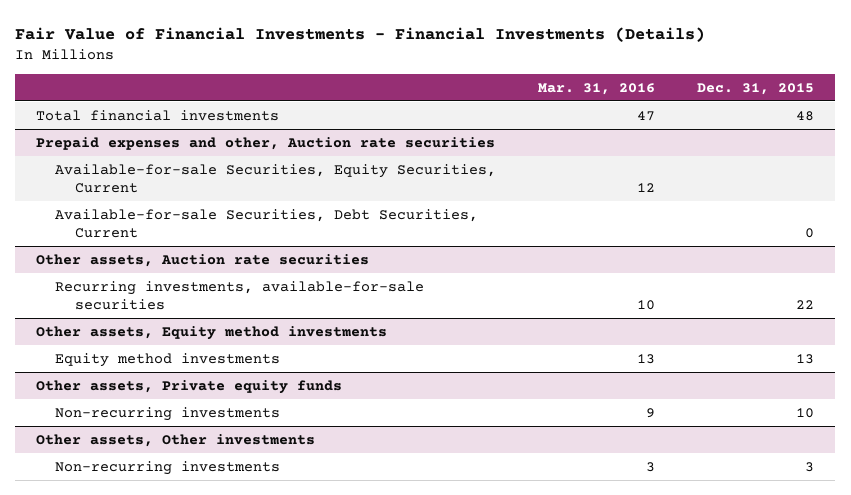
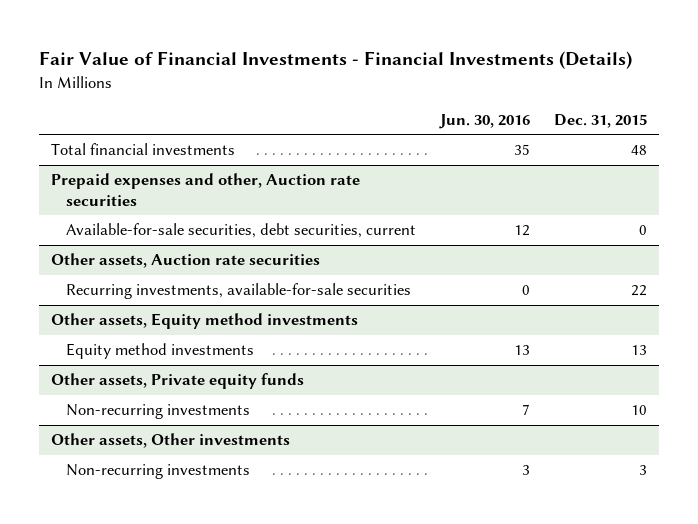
- | Mar. 31, 2016 | Dec. 31, 2015
+ | Jun. 30, 2016 | Dec. 31, 2015
@ Prepaid expenses and other, Auction rate securities
- Available-for-sale Securities, Equity Securities, Current | 12 |
- Available-for-sale Securities, Debt Securities, Current | | 0
+ Available-for-sale securities, debt securities, current | 12 | 0

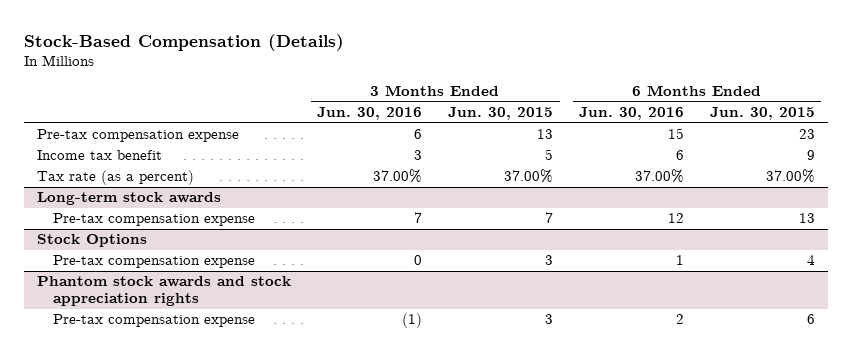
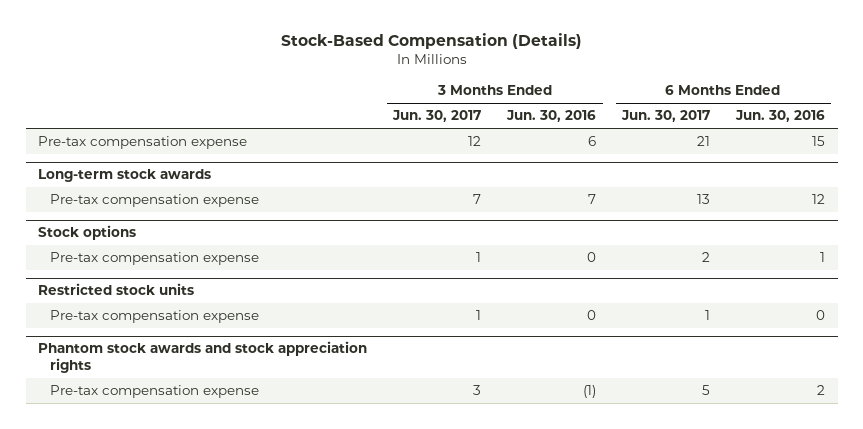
- | 3 Months Ended Jun. 30, 2016 | 3 Months Ended Jun. 30, 2015 | 6 Months Ended Jun. 30, 2016 | 6 Months Ended Jun. 30, 2015
+ | 3 Months Ended Jun. 30, 2017 | 3 Months Ended Jun. 30, 2016 | 6 Months Ended Jun. 30, 2017 | 6 Months Ended Jun. 30, 2016
- Income tax benefit | 3 | 5 | 6 | 9
- Tax rate (as a percent) | 37.00% | 37.00% | 37.00% | 37.00%
- Stock Options
+ Stock options
+ Restricted stock units
+ Pre-tax compensation expense | 1 | 0 | 1 | 0

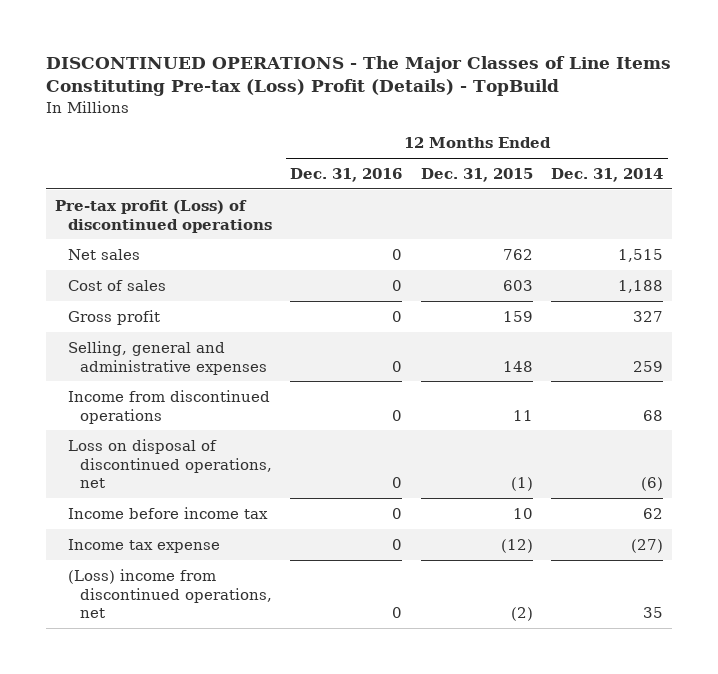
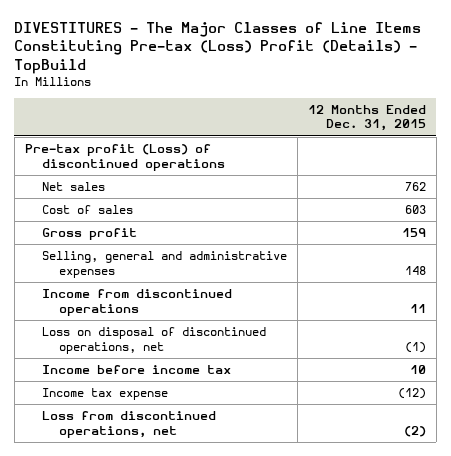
- DISCONTINUED OPERATIONS - The Major Classes of Line Items Constituting Pre-tax (Loss) Profit (Details) - TopBuild
+ DIVESTITURES - The Major Classes of Line Items Constituting Pre-tax (Loss) Profit (Details) - TopBuild
- | 12 Months Ended Dec. 31, 2016 | 12 Months Ended Dec. 31, 2015 | 12 Months Ended Dec. 31, 2014
+ | 12 Months Ended Dec. 31, 2015
- (Loss) income from discontinued operations, net | 0 | (2) | 35
+ Loss from discontinued operations, net | (2)

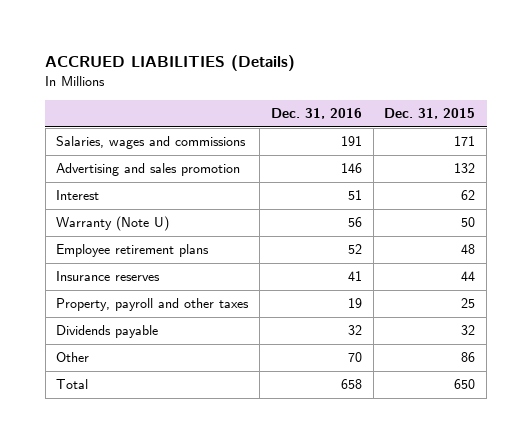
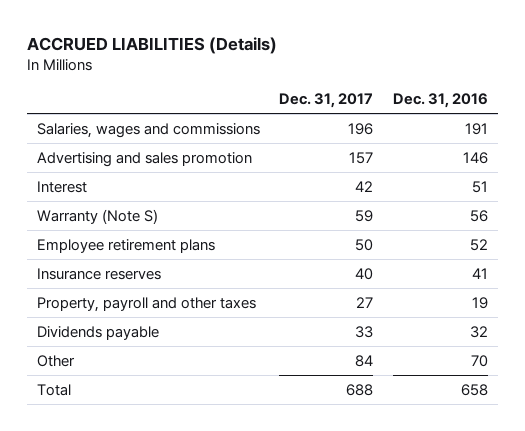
- | Dec. 31, 2016 | Dec. 31, 2015
+ | Dec. 31, 2017 | Dec. 31, 2016
- Warranty (Note U) | 56 | 50
+ Warranty (Note S) | 59 | 56

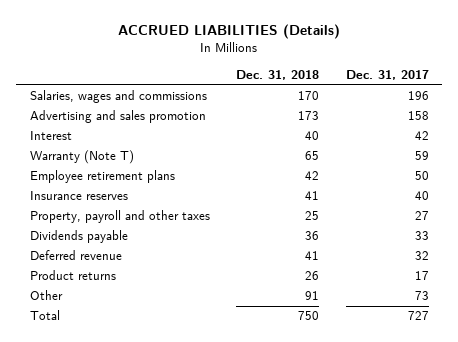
- | Dec. 31, 2017 | Dec. 31, 2016
+ | Dec. 31, 2018 | Dec. 31, 2017
- Advertising and sales promotion | 157 | 146
+ Advertising and sales promotion | 173 | 158
- Warranty (Note S) | 59 | 56
+ Warranty (Note T) | 65 | 59
- Other | 84 | 70
- Total | 688 | 658
+ Deferred revenue | 41 | 32
+ Product returns | 26 | 17
+ Other | 91 | 73
+ Total | 750 | 727

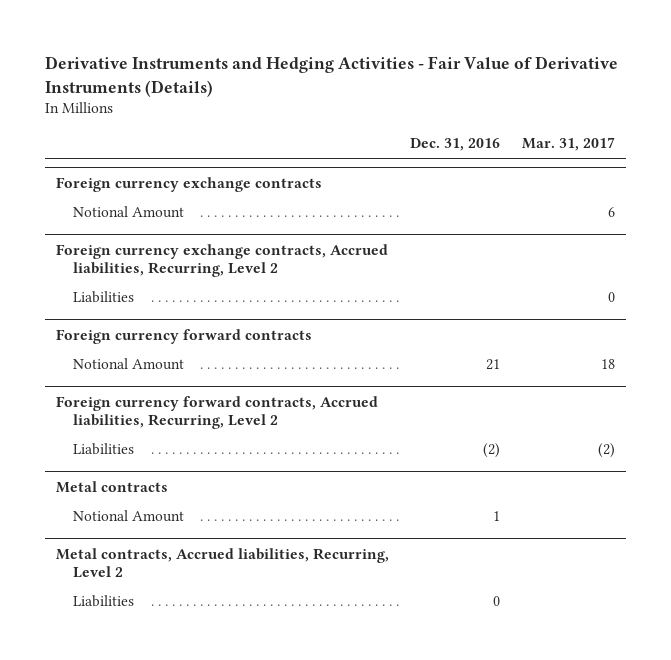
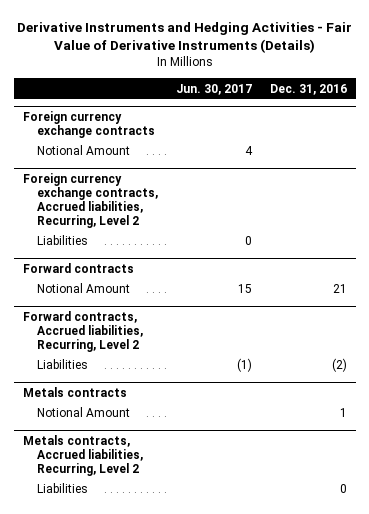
- | Dec. 31, 2016 | Mar. 31, 2017
+ | Jun. 30, 2017 | Dec. 31, 2016
- Foreign currency forward contracts
+ Forward contracts
- Foreign currency forward contracts, Accrued liabilities, Recurring, Level 2
+ Forward contracts, Accrued liabilities, Recurring, Level 2
- Metal contracts
+ Metals contracts
- Metal contracts, Accrued liabilities, Recurring, Level 2
+ Metals contracts, Accrued liabilities, Recurring, Level 2

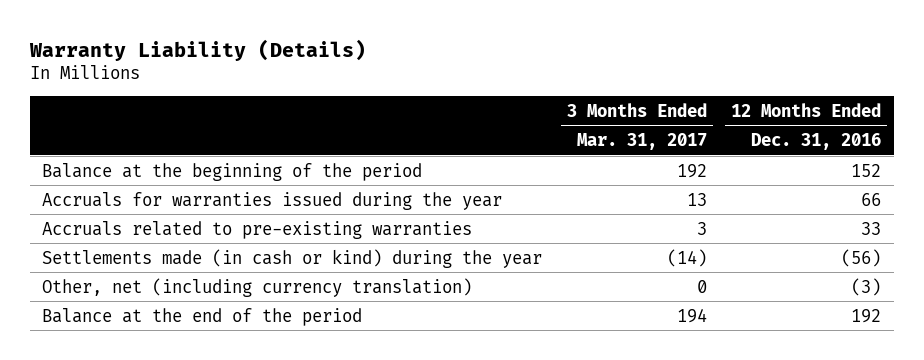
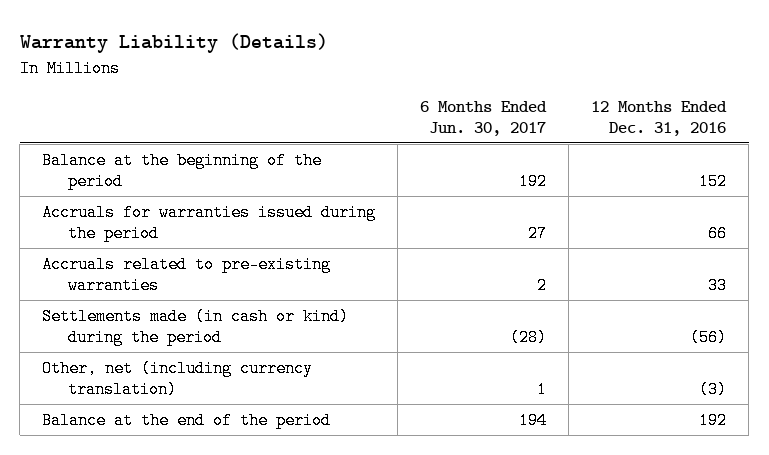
- | 3 Months Ended Mar. 31, 2017 | 12 Months Ended Dec. 31, 2016
+ | 6 Months Ended Jun. 30, 2017 | 12 Months Ended Dec. 31, 2016
- Accruals for warranties issued during the year | 13 | 66
+ Accruals for warranties issued during the period | 27 | 66
- Settlements made (in cash or kind) during the year | (14) | (56)
+ Settlements made (in cash or kind) during the period | (28) | (56)

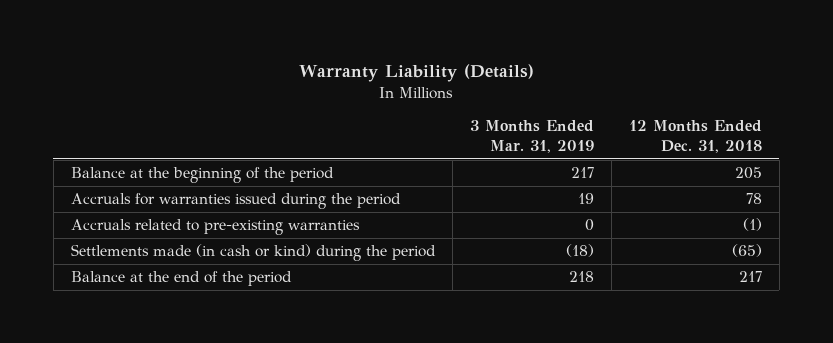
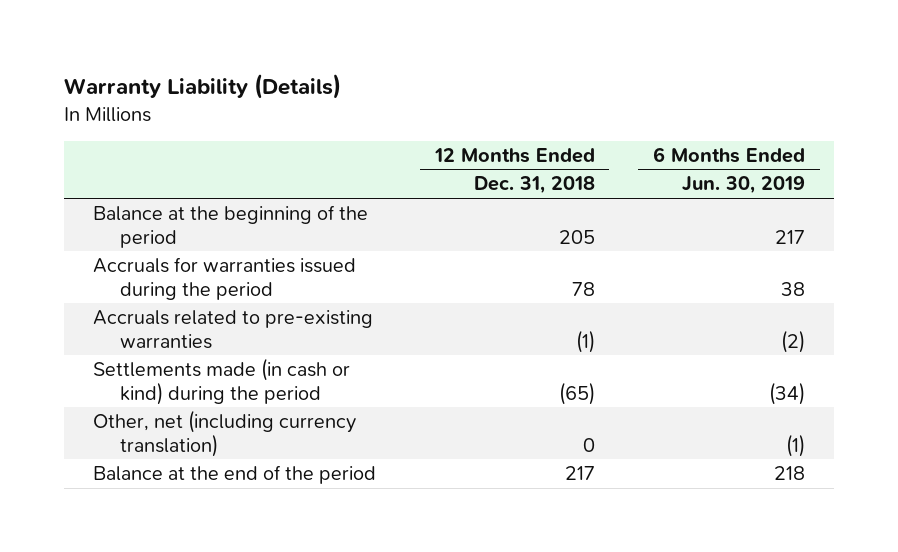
- | 3 Months Ended Mar. 31, 2019 | 12 Months Ended Dec. 31, 2018
+ | 12 Months Ended Dec. 31, 2018 | 6 Months Ended Jun. 30, 2019
+ Other, net (including currency translation) | 0 | (1)

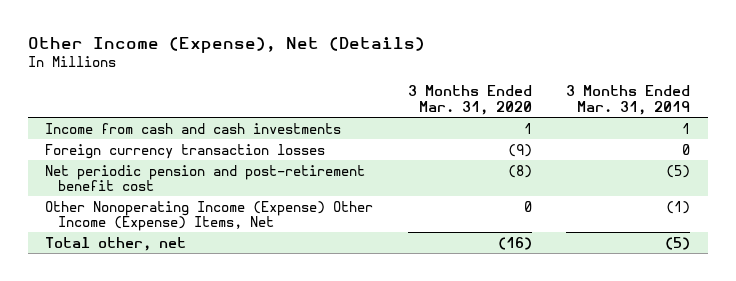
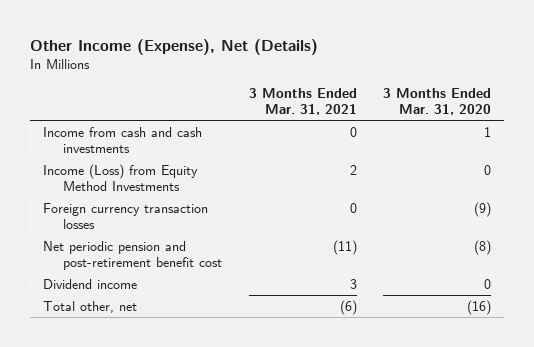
- | 3 Months Ended Mar. 31, 2020 | 3 Months Ended Mar. 31, 2019
+ | 3 Months Ended Mar. 31, 2021 | 3 Months Ended Mar. 31, 2020
+ Income (Loss) from Equity Method Investments | 2 | 0
- Other Nonoperating Income (Expense) Other Income (Expense) Items, Net | 0 | (1)
+ Dividend income | 3 | 0

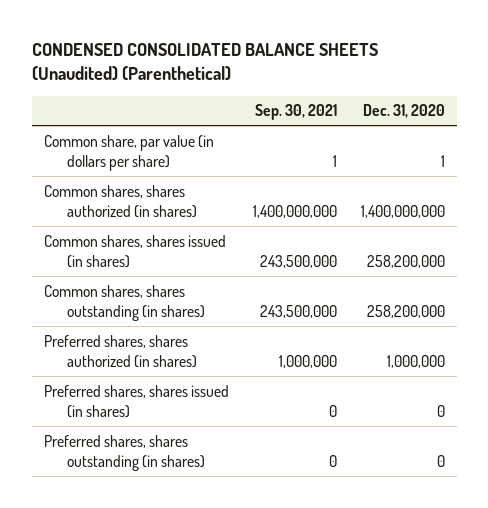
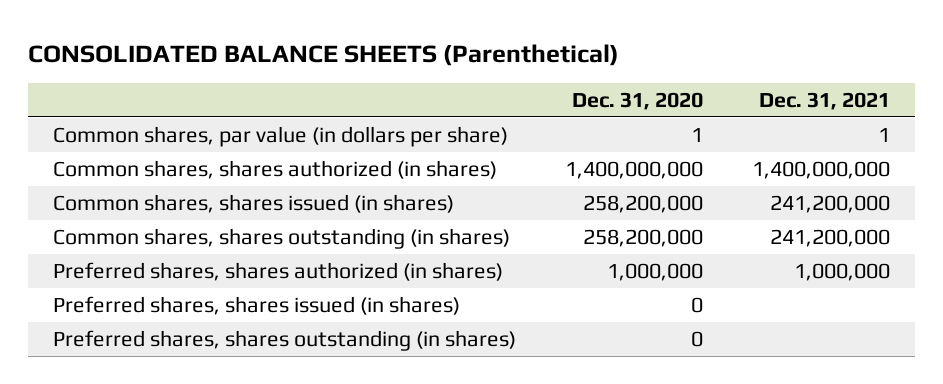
- CONDENSED CONSOLIDATED BALANCE SHEETS (Unaudited) (Parenthetical)
+ CONSOLIDATED BALANCE SHEETS (Parenthetical)
- | Sep. 30, 2021 | Dec. 31, 2020
+ | Dec. 31, 2020 | Dec. 31, 2021
- Common share, par value (in dollars per share) | 1 | 1
+ Common shares, par value (in dollars per share) | 1 | 1

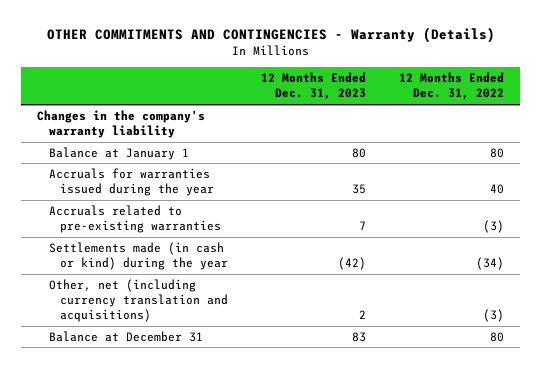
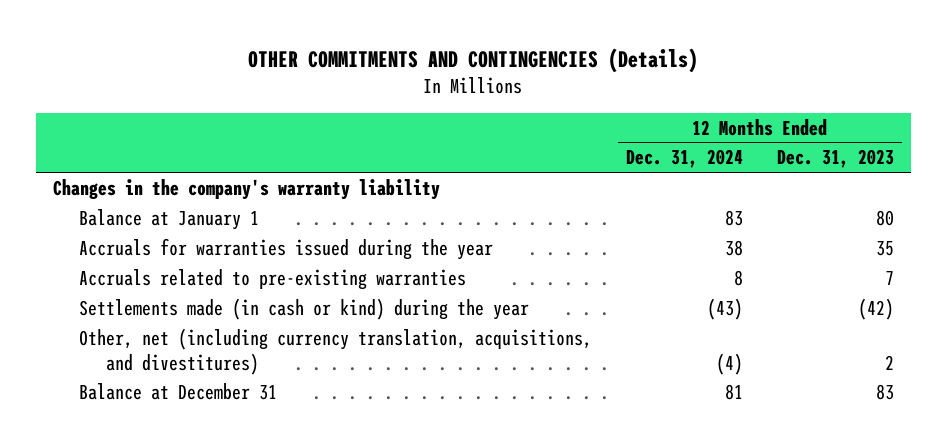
- OTHER COMMITMENTS AND CONTINGENCIES - Warranty (Details)
+ OTHER COMMITMENTS AND CONTINGENCIES (Details)
- | 12 Months Ended Dec. 31, 2023 | 12 Months Ended Dec. 31, 2022
+ | 12 Months Ended Dec. 31, 2024 | 12 Months Ended Dec. 31, 2023
- Other, net (including currency translation and acquisitions) | 2 | (3)
+ Other, net (including currency translation, acquisitions, and divestitures) | (4) | 2

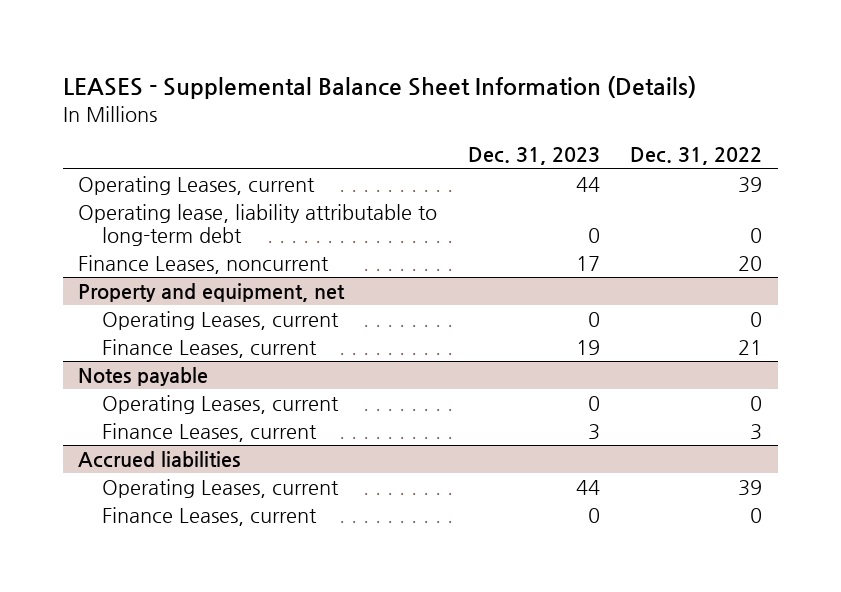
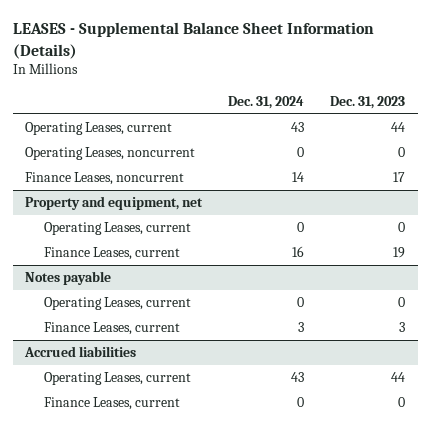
- | Dec. 31, 2023 | Dec. 31, 2022
+ | Dec. 31, 2024 | Dec. 31, 2023
- Operating lease, liability attributable to long-term debt | 0 | 0
+ Operating Leases, noncurrent | 0 | 0

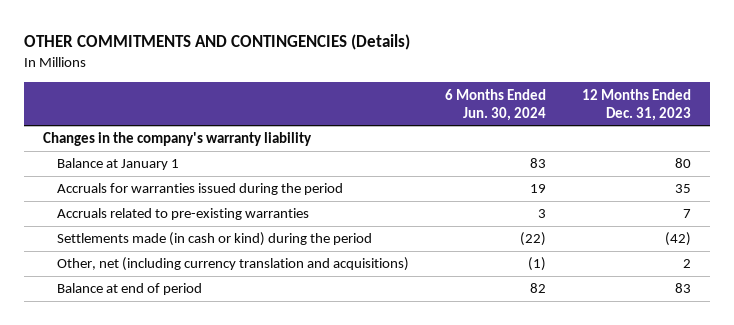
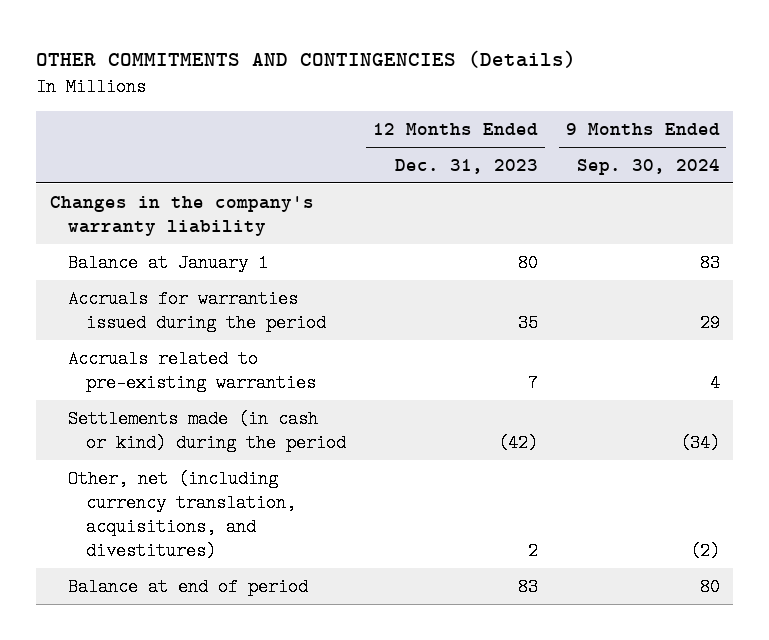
- | 6 Months Ended Jun. 30, 2024 | 12 Months Ended Dec. 31, 2023
+ | 12 Months Ended Dec. 31, 2023 | 9 Months Ended Sep. 30, 2024
- Other, net (including currency translation and acquisitions) | (1) | 2
+ Other, net (including currency translation, acquisitions, and divestitures) | 2 | (2)

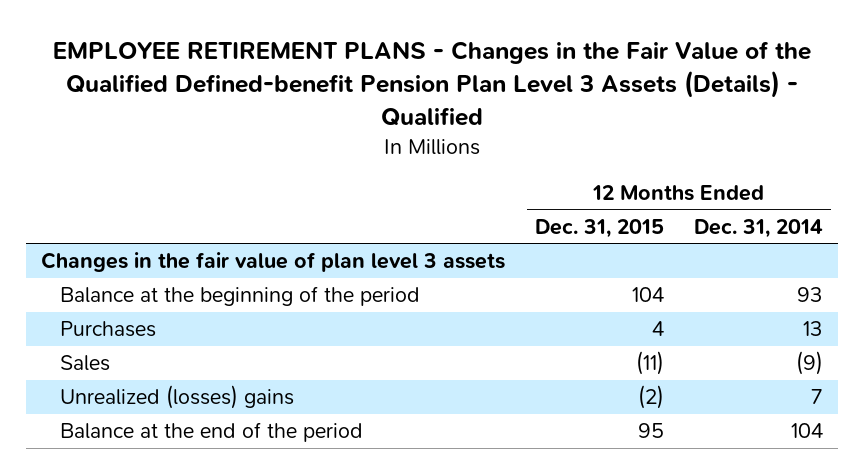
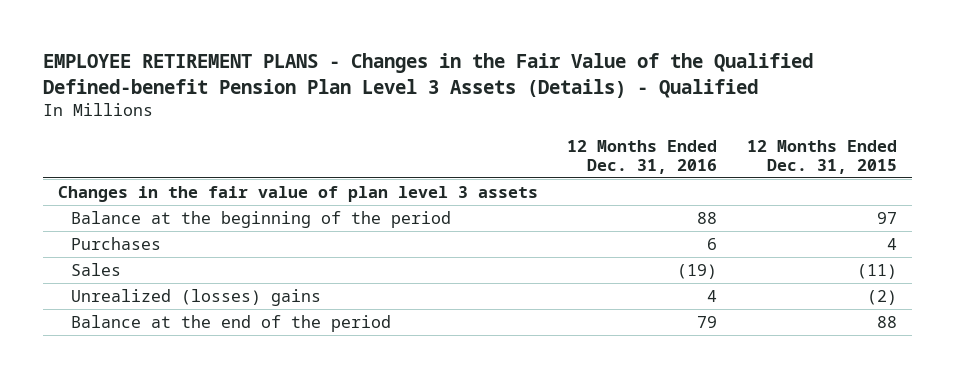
- | 12 Months Ended Dec. 31, 2015 | 12 Months Ended Dec. 31, 2014
+ | 12 Months Ended Dec. 31, 2016 | 12 Months Ended Dec. 31, 2015
- Balance at the beginning of the period | 104 | 93
+ Balance at the beginning of the period | 88 | 97
- Balance at the end of the period | 95 | 104
+ Balance at the end of the period | 79 | 88

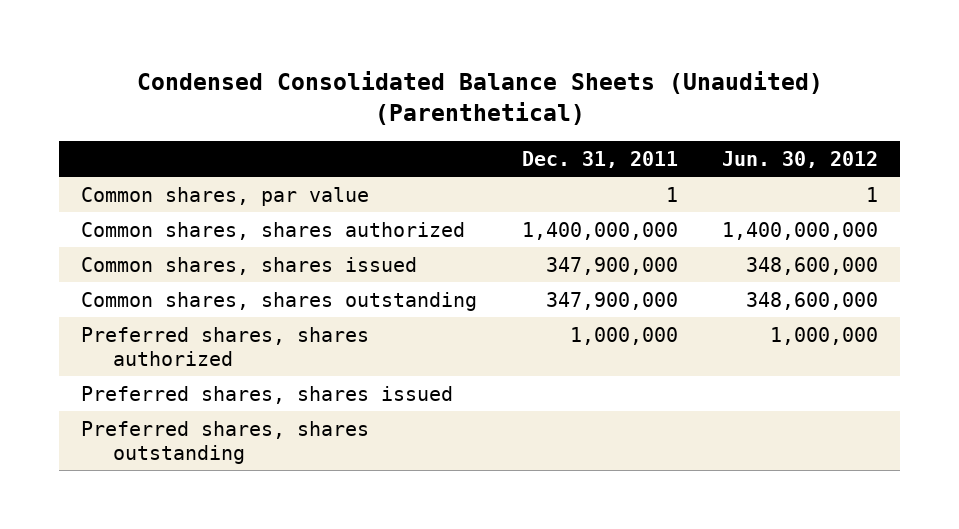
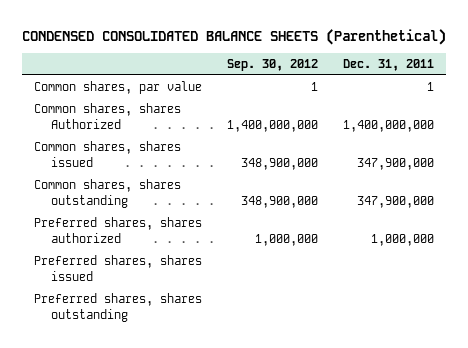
- Condensed Consolidated Balance Sheets (Unaudited) (Parenthetical)
+ CONDENSED CONSOLIDATED BALANCE SHEETS (Parenthetical)
- | Dec. 31, 2011 | Jun. 30, 2012
+ | Sep. 30, 2012 | Dec. 31, 2011
- Common shares, shares authorized | 1,400,000,000 | 1,400,000,000
+ Common shares, shares Authorized | 1,400,000,000 | 1,400,000,000

